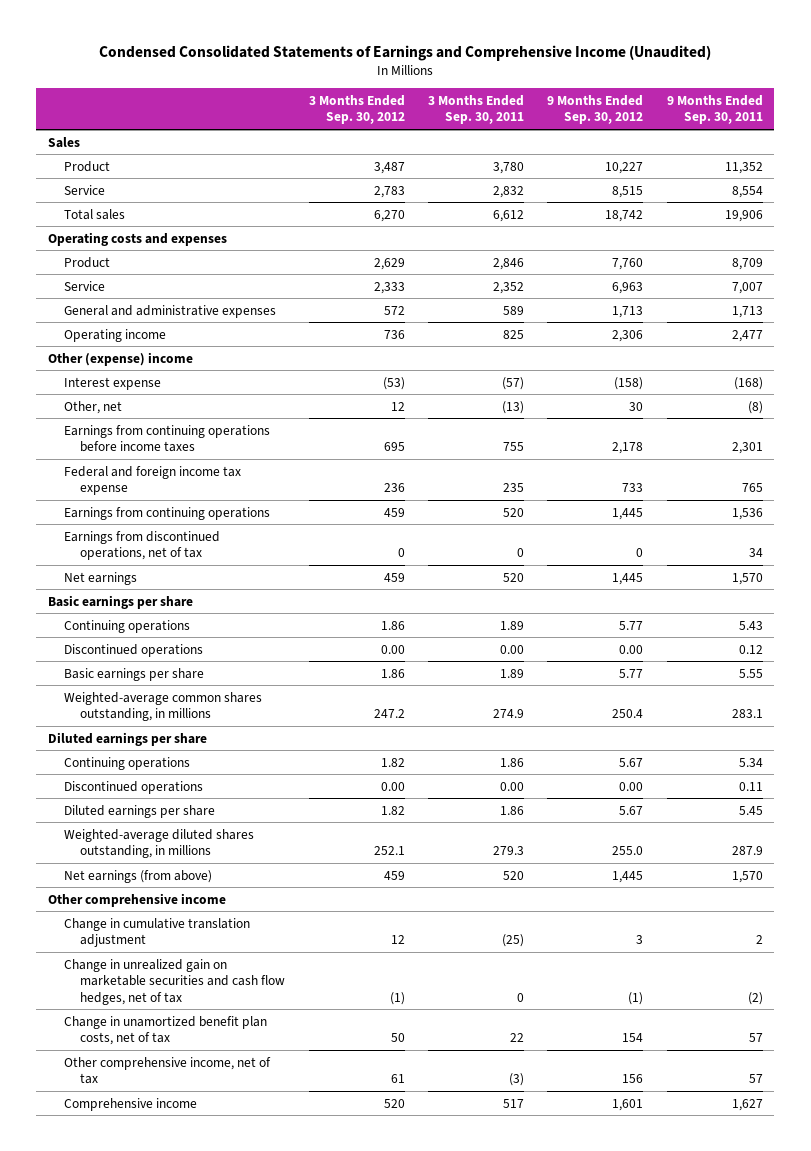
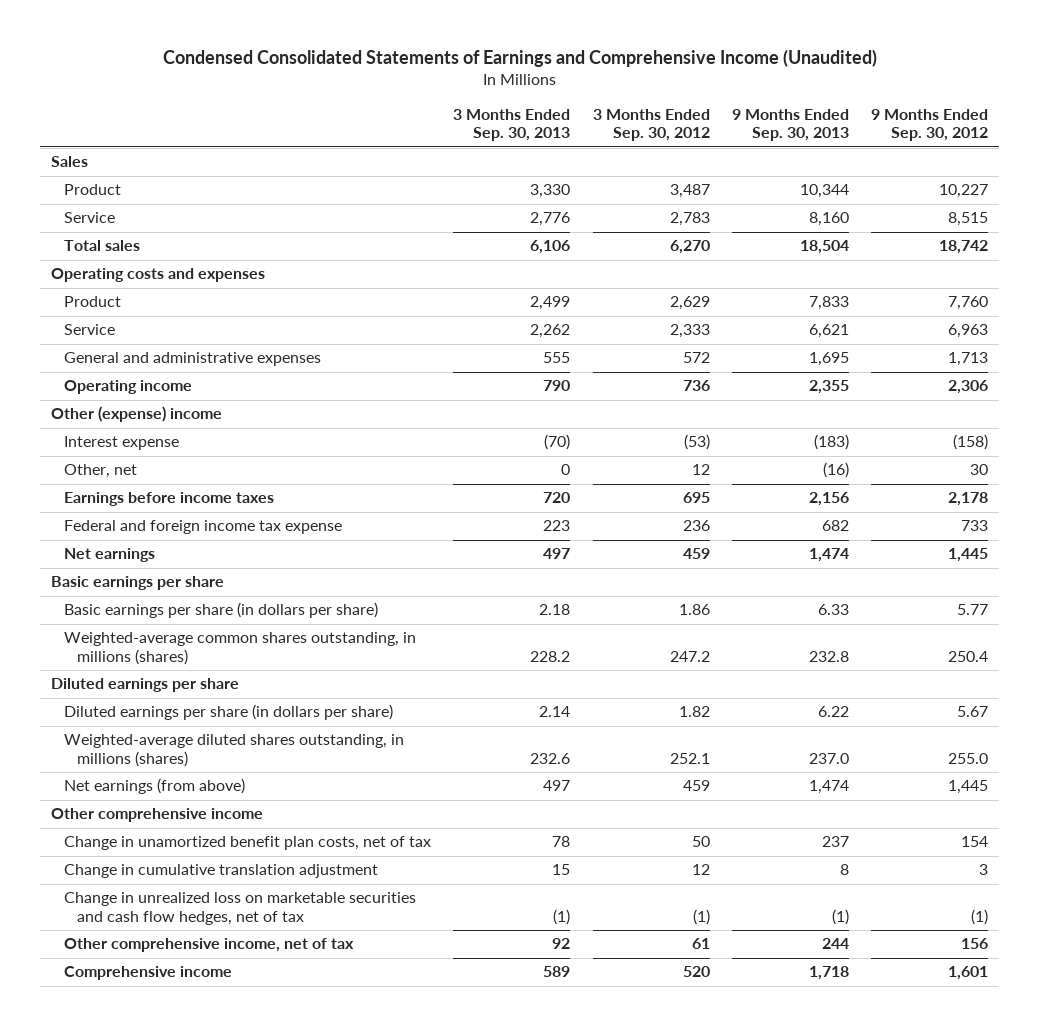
- | 3 Months Ended Sep. 30, 2012 | 3 Months Ended Sep. 30, 2011 | 9 Months Ended Sep. 30, 2012 | 9 Months Ended Sep. 30, 2011
+ | 3 Months Ended Sep. 30, 2013 | 3 Months Ended Sep. 30, 2012 | 9 Months Ended Sep. 30, 2013 | 9 Months Ended Sep. 30, 2012
- Earnings from continuing operations before income taxes | 695 | 755 | 2,178 | 2,301
+ Earnings before income taxes | 720 | 695 | 2,156 | 2,178
- Earnings from continuing operations | 459 | 520 | 1,445 | 1,536
- Earnings from discontinued operations, net of tax | 0 | 0 | 0 | 34
- Continuing operations | 1.86 | 1.89 | 5.77 | 5.43
- Discontinued operations | 0.00 | 0.00 | 0.00 | 0.12
- Basic earnings per share | 1.86 | 1.89 | 5.77 | 5.55
- Weighted-average common shares outstanding, in millions | 247.2 | 274.9 | 250.4 | 283.1
+ Basic earnings per share (in dollars per share) | 2.18 | 1.86 | 6.33 | 5.77
+ Weighted-average common shares outstanding, in millions (shares) | 228.2 | 247.2 | 232.8 | 250.4
- Continuing operations | 1.82 | 1.86 | 5.67 | 5.34
- Discontinued operations | 0.00 | 0.00 | 0.00 | 0.11
- Diluted earnings per share | 1.82 | 1.86 | 5.67 | 5.45
- Weighted-average diluted shares outstanding, in millions | 252.1 | 279.3 | 255.0 | 287.9
+ Diluted earnings per share (in dollars per share) | 2.14 | 1.82 | 6.22 | 5.67
+ Weighted-average diluted shares outstanding, in millions (shares) | 232.6 | 252.1 | 237.0 | 255.0
- Change in unrealized gain on marketable securities and cash flow hedges, net of tax | (1) | 0 | (1) | (2)
moved down: Change in cumulative translation adjustment | 15 | 12 | 8 | 3
+ Change in unrealized loss on marketable securities and cash flow hedges, net of tax | (1) | (1) | (1) | (1)

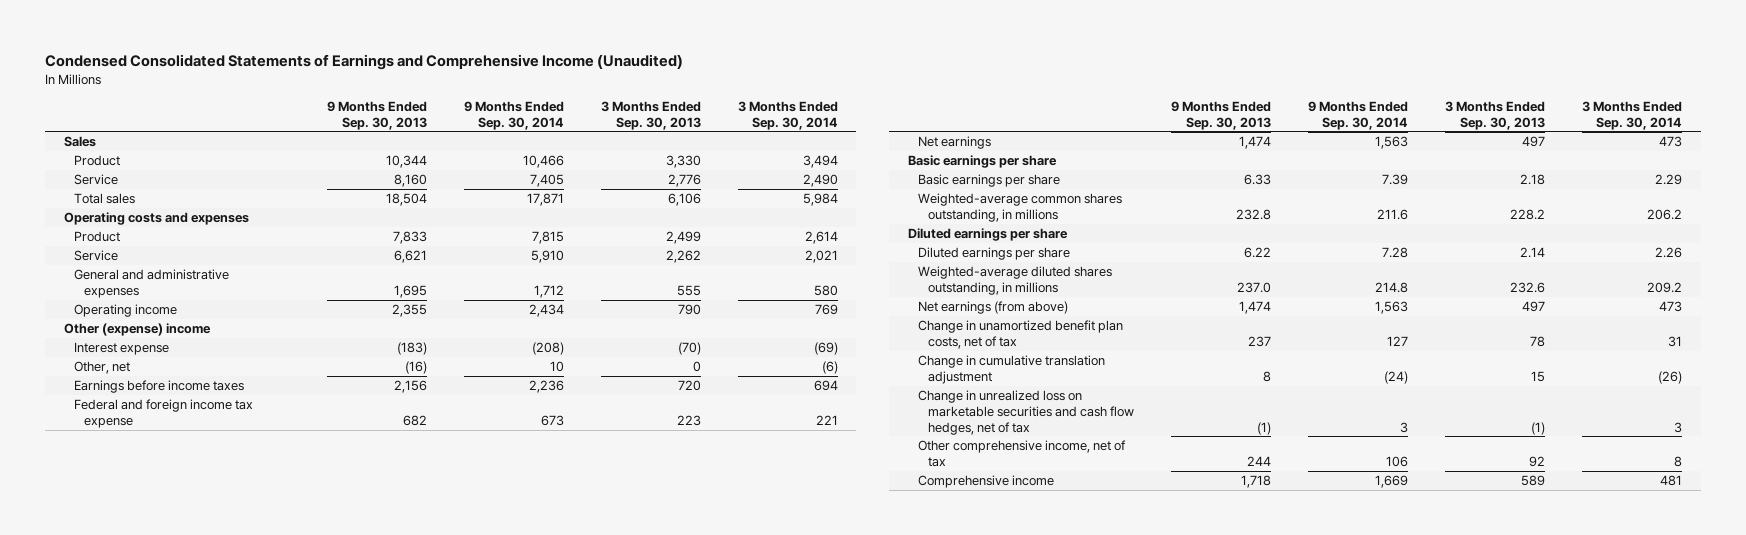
- | 3 Months Ended Sep. 30, 2013 | 3 Months Ended Sep. 30, 2012 | 9 Months Ended Sep. 30, 2013 | 9 Months Ended Sep. 30, 2012
+ | 9 Months Ended Sep. 30, 2013 | 9 Months Ended Sep. 30, 2014 | 3 Months Ended Sep. 30, 2013 | 3 Months Ended Sep. 30, 2014
- Basic earnings per share (in dollars per share) | 2.18 | 1.86 | 6.33 | 5.77
- Weighted-average common shares outstanding, in millions (shares) | 228.2 | 247.2 | 232.8 | 250.4
+ Basic earnings per share | 6.33 | 7.39 | 2.18 | 2.29
+ Weighted-average common shares outstanding, in millions | 232.8 | 211.6 | 228.2 | 206.2
- Diluted earnings per share (in dollars per share) | 2.14 | 1.82 | 6.22 | 5.67
- Weighted-average diluted shares outstanding, in millions (shares) | 232.6 | 252.1 | 237.0 | 255.0
+ Diluted earnings per share | 6.22 | 7.28 | 2.14 | 2.26
+ Weighted-average diluted shares outstanding, in millions | 237.0 | 214.8 | 232.6 | 209.2
- Other comprehensive income

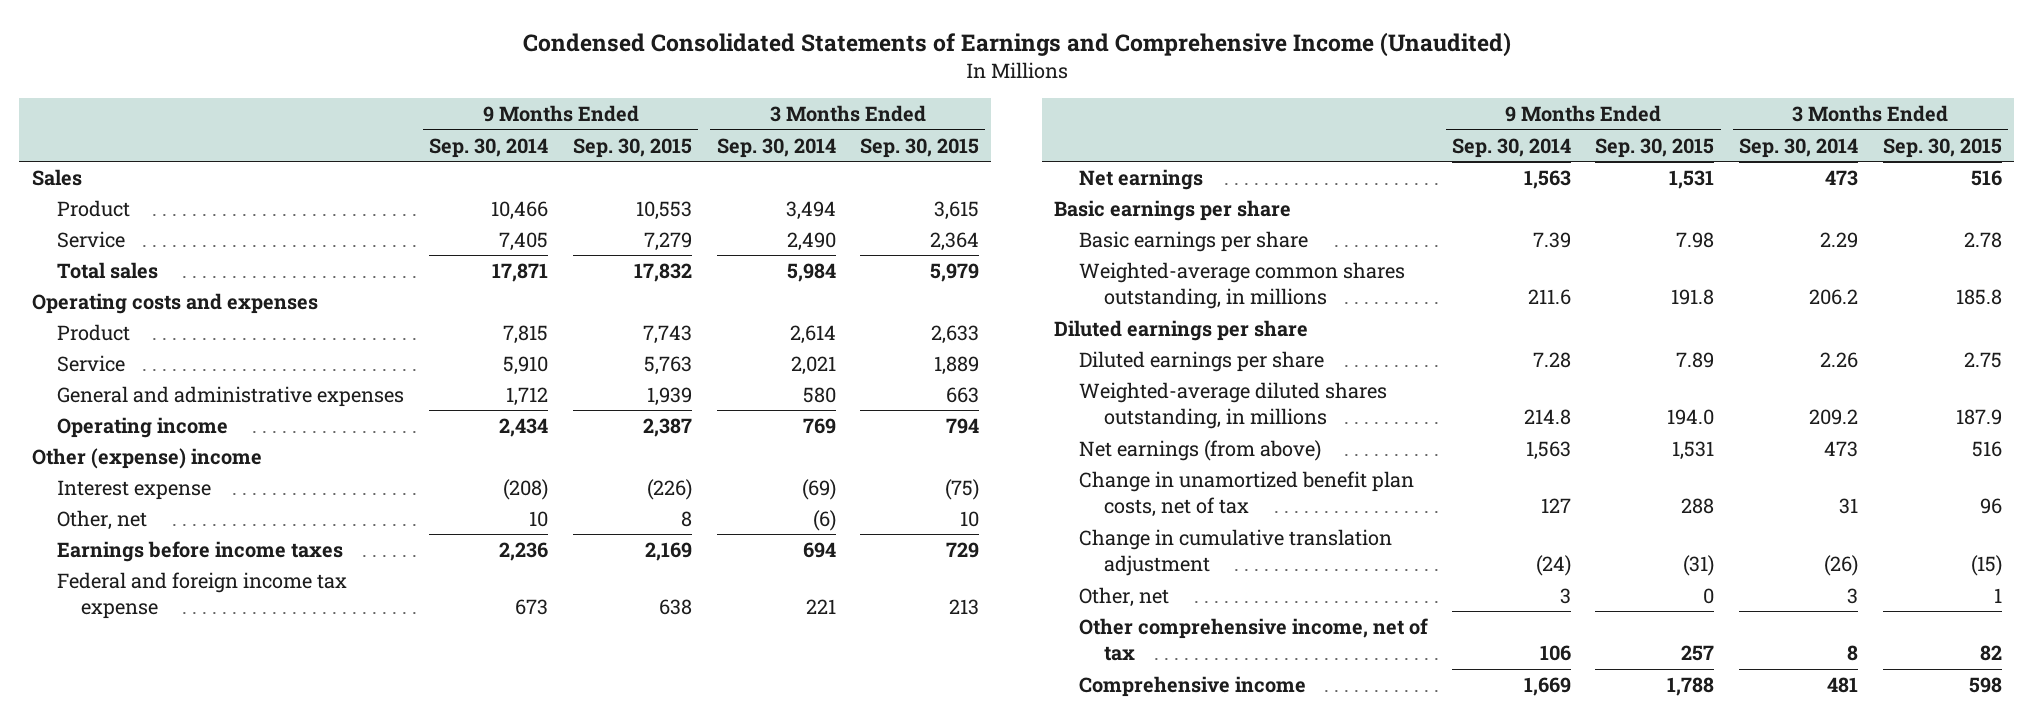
- | 9 Months Ended Sep. 30, 2013 | 9 Months Ended Sep. 30, 2014 | 3 Months Ended Sep. 30, 2013 | 3 Months Ended Sep. 30, 2014
+ | 9 Months Ended Sep. 30, 2014 | 9 Months Ended Sep. 30, 2015 | 3 Months Ended Sep. 30, 2014 | 3 Months Ended Sep. 30, 2015
- Change in unrealized loss on marketable securities and cash flow hedges, net of tax | (1) | 3 | (1) | 3
+ Other, net | 3 | 0 | 3 | 1

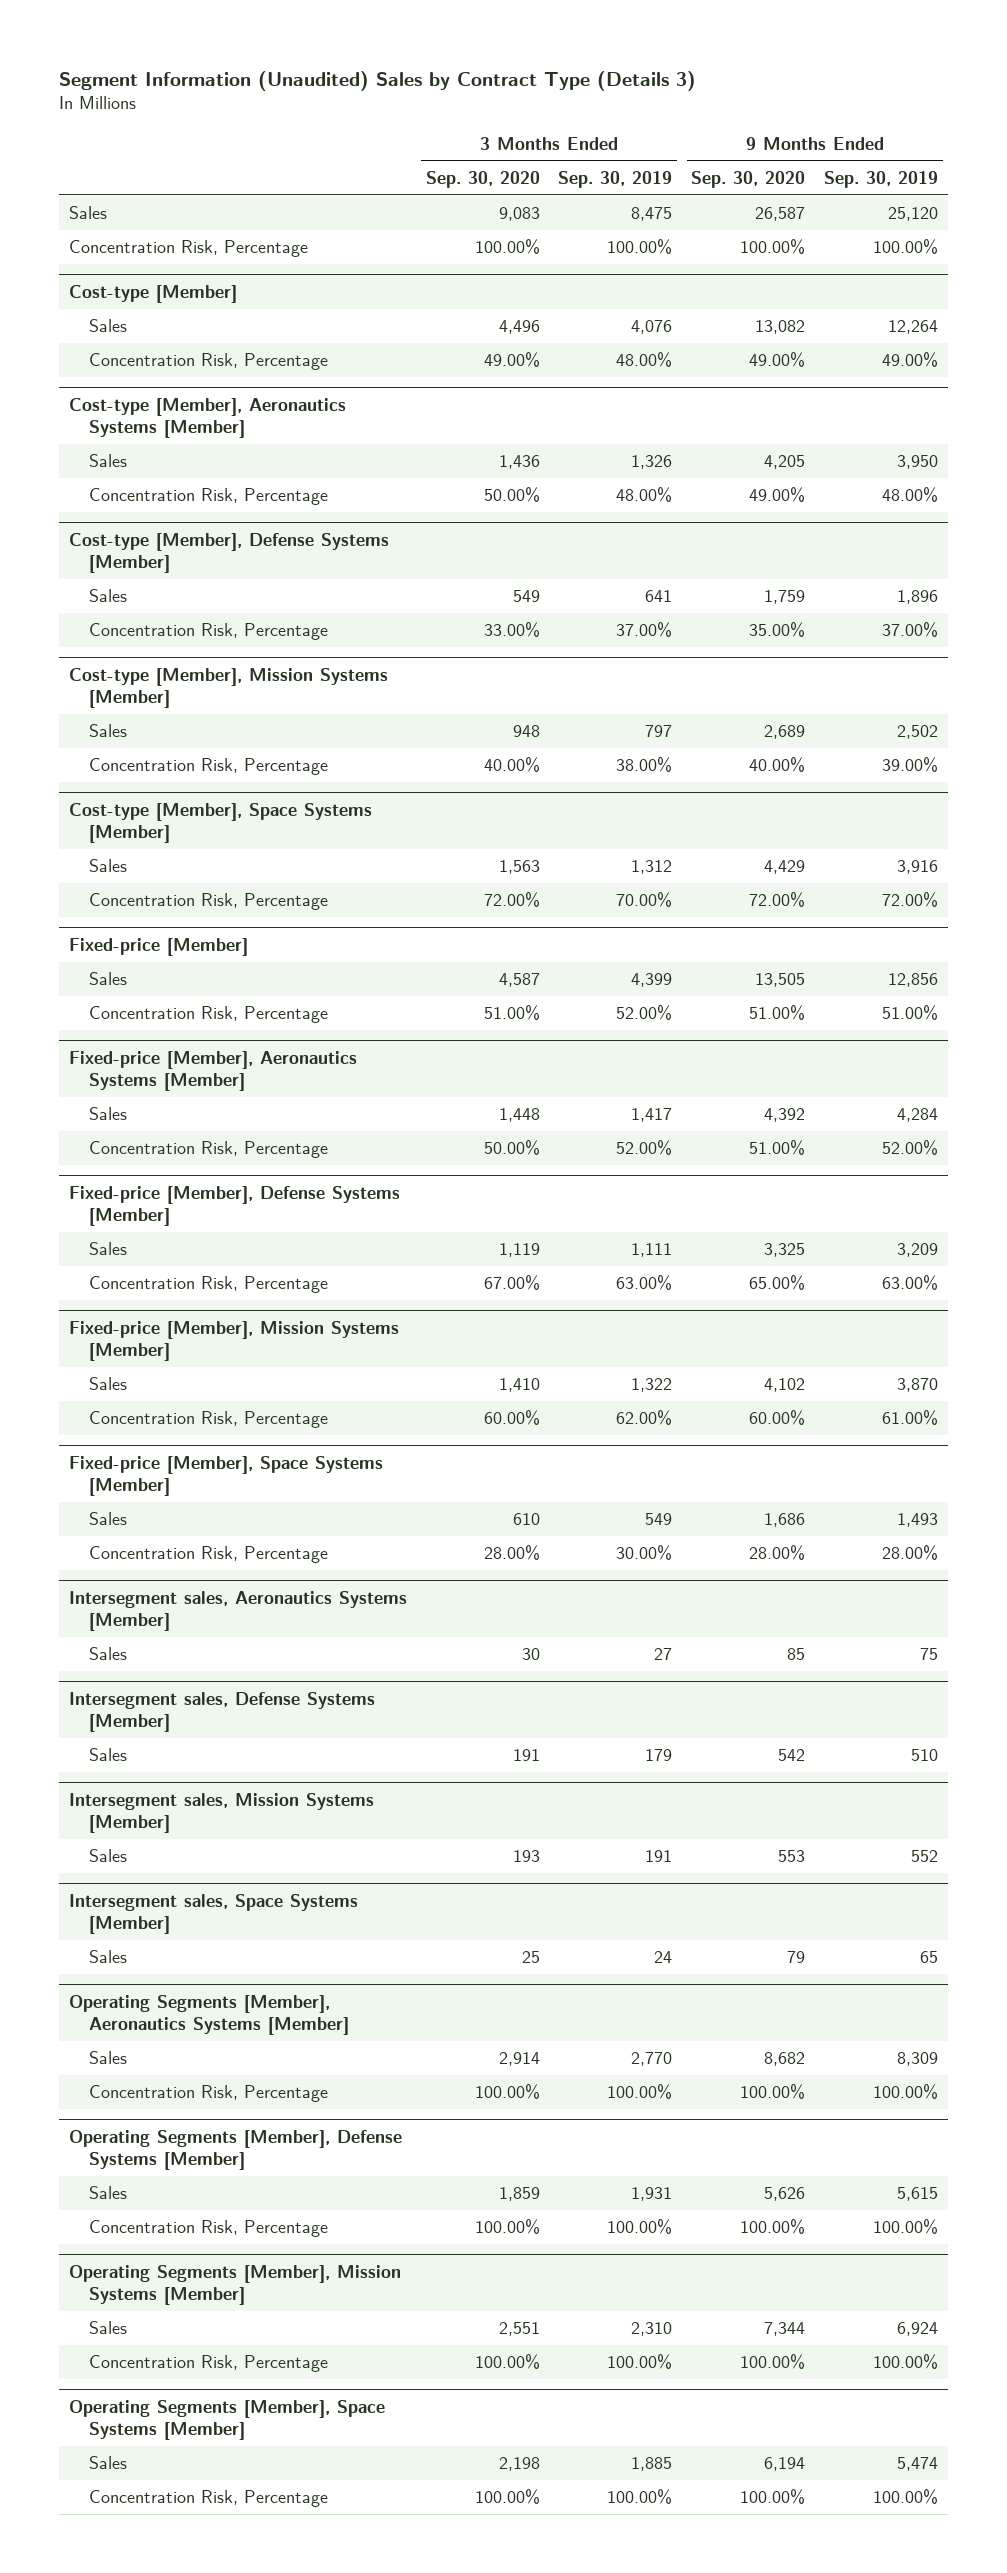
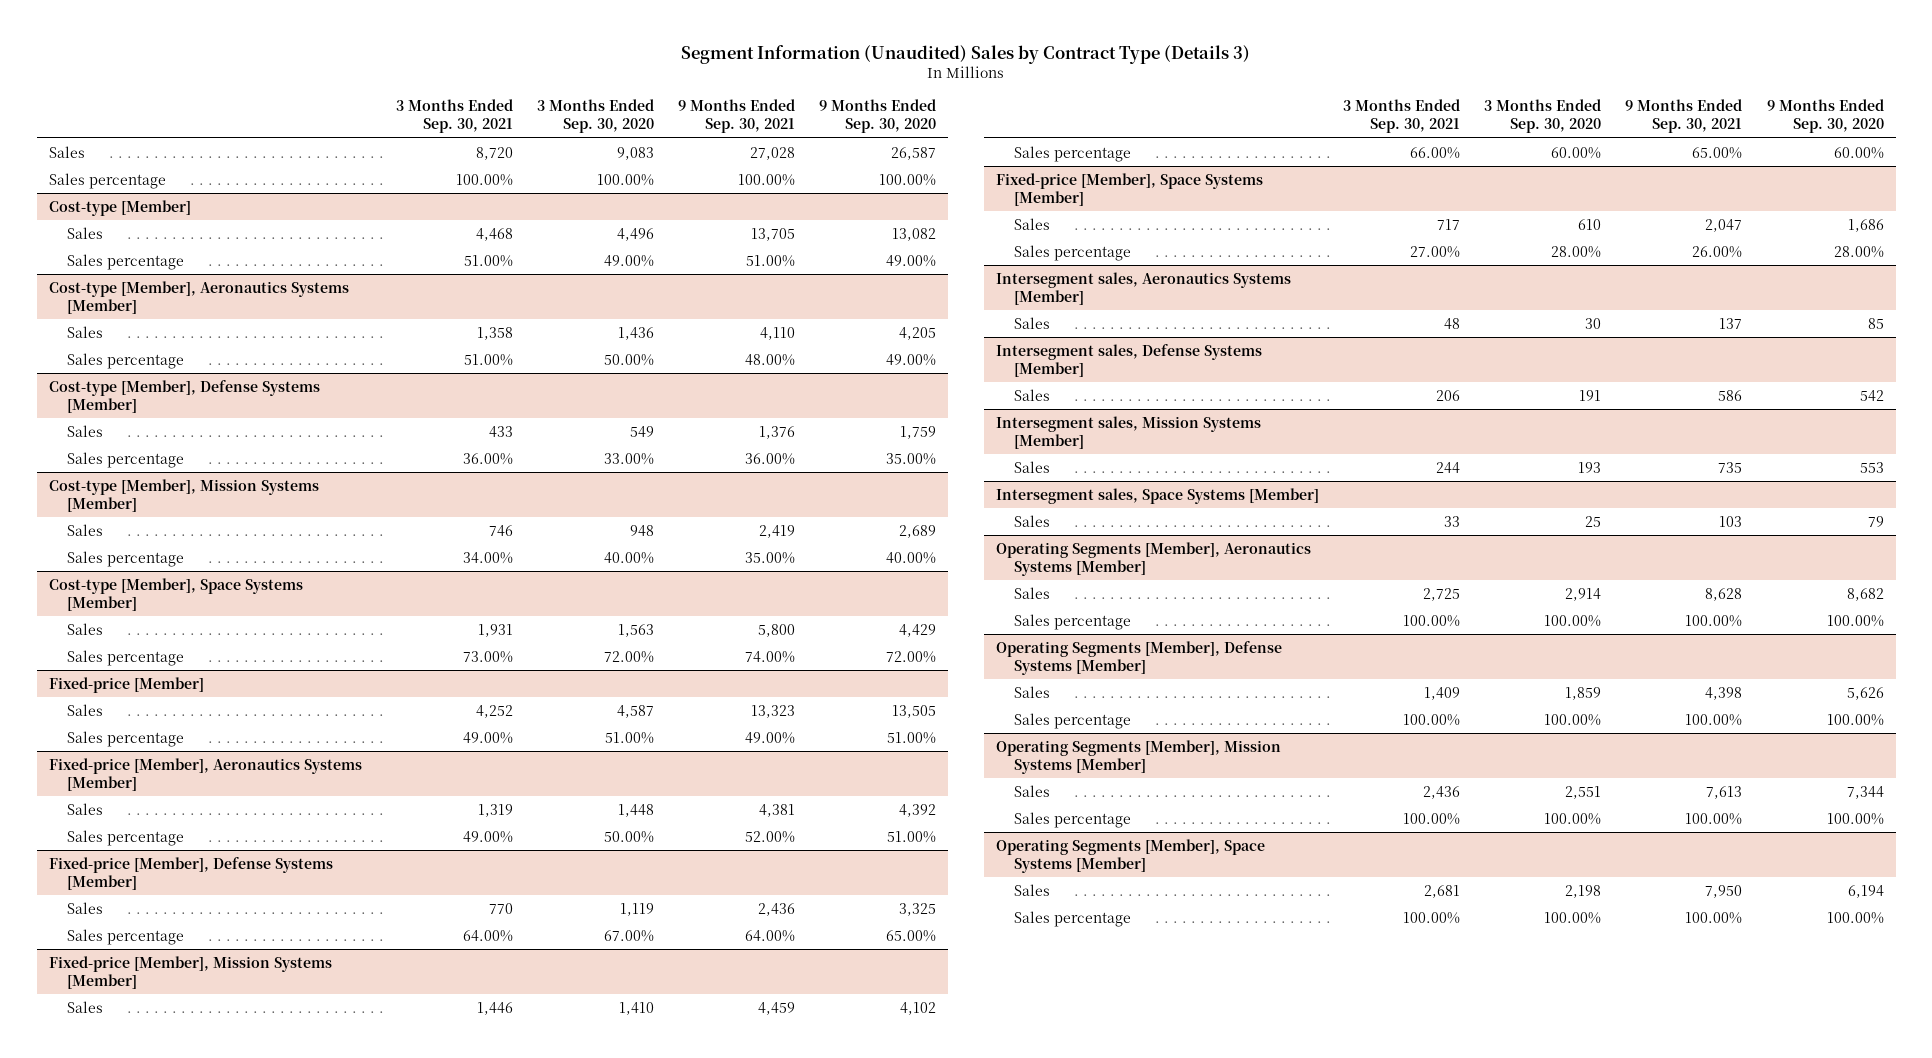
- | 3 Months Ended Sep. 30, 2020 | 3 Months Ended Sep. 30, 2019 | 9 Months Ended Sep. 30, 2020 | 9 Months Ended Sep. 30, 2019
+ | 3 Months Ended Sep. 30, 2021 | 3 Months Ended Sep. 30, 2020 | 9 Months Ended Sep. 30, 2021 | 9 Months Ended Sep. 30, 2020
- Concentration Risk, Percentage | 100.00% | 100.00% | 100.00% | 100.00%
+ Sales percentage | 100.00% | 100.00% | 100.00% | 100.00%
@ Cost-type [Member]
- Concentration Risk, Percentage | 49.00% | 48.00% | 49.00% | 49.00%
+ Sales percentage | 51.00% | 49.00% | 51.00% | 49.00%
@ Cost-type [Member], Aeronautics Systems [Member]
- Concentration Risk, Percentage | 50.00% | 48.00% | 49.00% | 48.00%
+ Sales percentage | 51.00% | 50.00% | 48.00% | 49.00%
@ Cost-type [Member], Defense Systems [Member]
- Concentration Risk, Percentage | 33.00% | 37.00% | 35.00% | 37.00%
+ Sales percentage | 36.00% | 33.00% | 36.00% | 35.00%
@ Cost-type [Member], Mission Systems [Member]
- Concentration Risk, Percentage | 40.00% | 38.00% | 40.00% | 39.00%
+ Sales percentage | 34.00% | 40.00% | 35.00% | 40.00%
@ Cost-type [Member], Space Systems [Member]
- Concentration Risk, Percentage | 72.00% | 70.00% | 72.00% | 72.00%
+ Sales percentage | 73.00% | 72.00% | 74.00% | 72.00%
@ Fixed-price [Member]
- Concentration Risk, Percentage | 51.00% | 52.00% | 51.00% | 51.00%
+ Sales percentage | 49.00% | 51.00% | 49.00% | 51.00%
@ Fixed-price [Member], Aeronautics Systems [Member]
- Concentration Risk, Percentage | 50.00% | 52.00% | 51.00% | 52.00%
+ Sales percentage | 49.00% | 50.00% | 52.00% | 51.00%
@ Fixed-price [Member], Defense Systems [Member]
- Concentration Risk, Percentage | 67.00% | 63.00% | 65.00% | 63.00%
+ Sales percentage | 64.00% | 67.00% | 64.00% | 65.00%
@ Fixed-price [Member], Mission Systems [Member]
- Concentration Risk, Percentage | 60.00% | 62.00% | 60.00% | 61.00%
+ Sales percentage | 66.00% | 60.00% | 65.00% | 60.00%
@ Fixed-price [Member], Space Systems [Member]
- Concentration Risk, Percentage | 28.00% | 30.00% | 28.00% | 28.00%
+ Sales percentage | 27.00% | 28.00% | 26.00% | 28.00%
@ Operating Segments [Member], Aeronautics Systems [Member]
- Concentration Risk, Percentage | 100.00% | 100.00% | 100.00% | 100.00%
+ Sales percentage | 100.00% | 100.00% | 100.00% | 100.00%
@ Operating Segments [Member], Defense Systems [Member]
- Concentration Risk, Percentage | 100.00% | 100.00% | 100.00% | 100.00%
+ Sales percentage | 100.00% | 100.00% | 100.00% | 100.00%
@ Operating Segments [Member], Mission Systems [Member]
- Concentration Risk, Percentage | 100.00% | 100.00% | 100.00% | 100.00%
+ Sales percentage | 100.00% | 100.00% | 100.00% | 100.00%
@ Operating Segments [Member], Space Systems [Member]
- Concentration Risk, Percentage | 100.00% | 100.00% | 100.00% | 100.00%
+ Sales percentage | 100.00% | 100.00% | 100.00% | 100.00%

